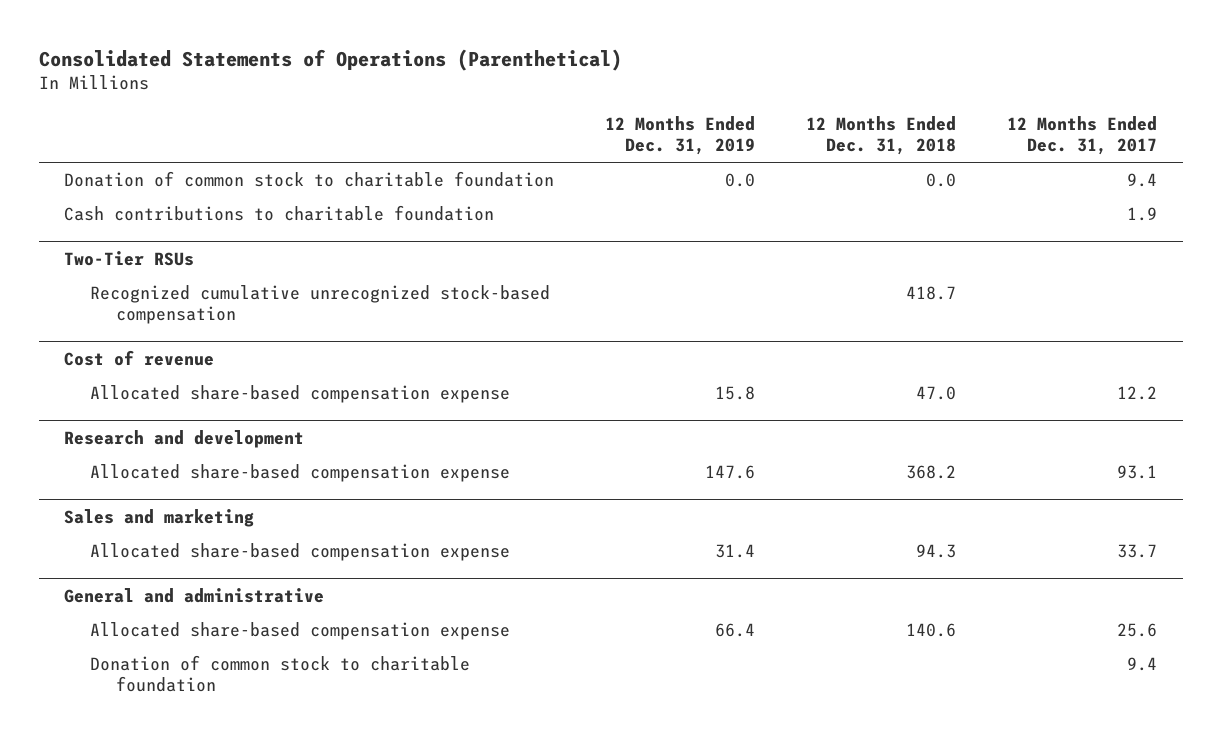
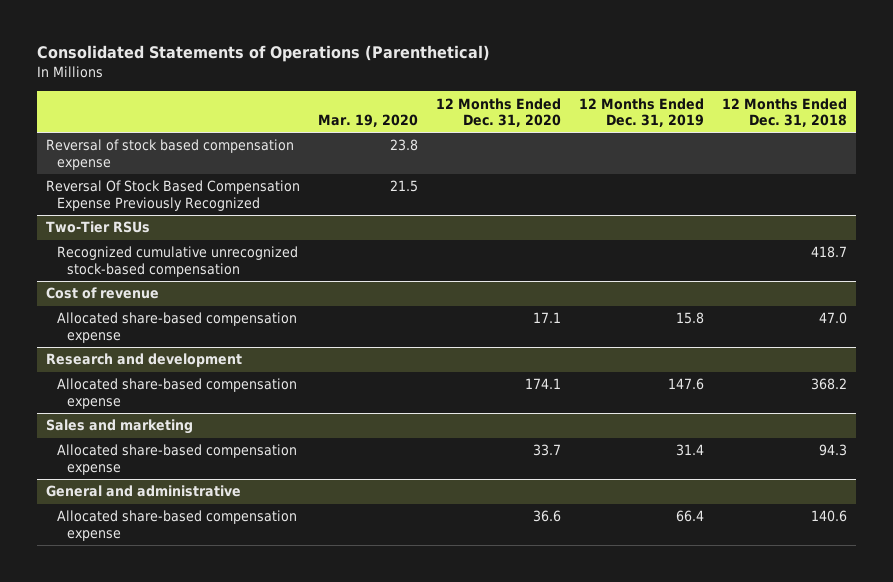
- | 12 Months Ended Dec. 31, 2019 | 12 Months Ended Dec. 31, 2018 | 12 Months Ended Dec. 31, 2017
+ | Mar. 19, 2020 | 12 Months Ended Dec. 31, 2020 | 12 Months Ended Dec. 31, 2019 | 12 Months Ended Dec. 31, 2018
- Donation of common stock to charitable foundation | 0.0 | 0.0 | 9.4
- Cash contributions to charitable foundation | | | 1.9
+ Reversal of stock based compensation expense | 23.8 | | |
+ Reversal Of Stock Based Compensation Expense Previously Recognized | 21.5 | | |
@ General and administrative
- Donation of common stock to charitable foundation | | | 9.4

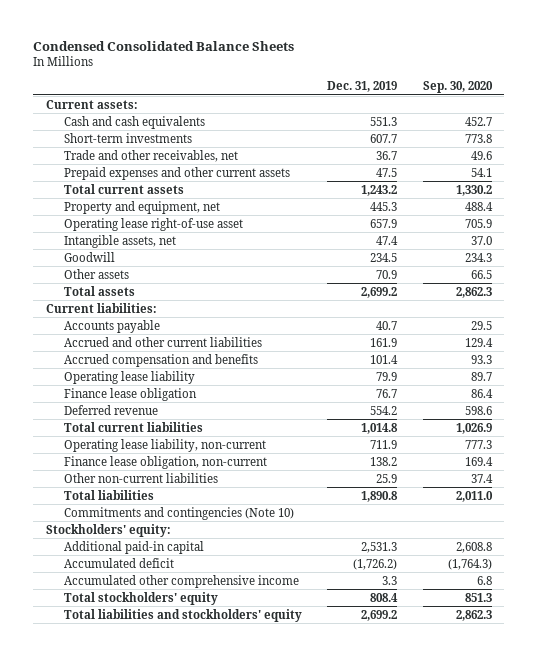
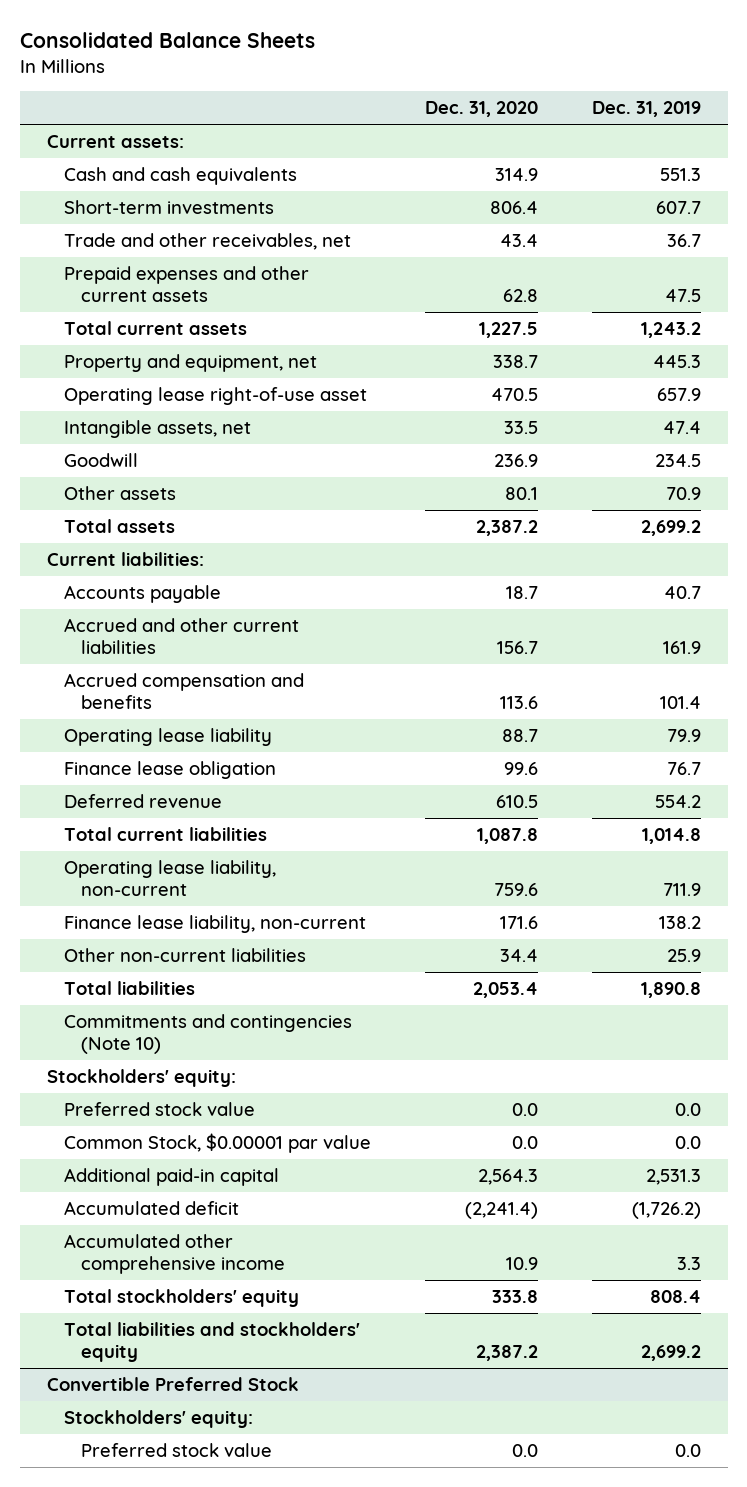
- Condensed Consolidated Balance Sheets
+ Consolidated Balance Sheets
- | Dec. 31, 2019 | Sep. 30, 2020
+ | Dec. 31, 2020 | Dec. 31, 2019
- Finance lease obligation, non-current | 138.2 | 169.4
+ Finance lease liability, non-current | 171.6 | 138.2
+ Preferred stock value | 0.0 | 0.0
+ Common Stock, $0.00001 par value | 0.0 | 0.0
+ Convertible Preferred Stock
+ Stockholders' equity:
+ Preferred stock value | 0.0 | 0.0

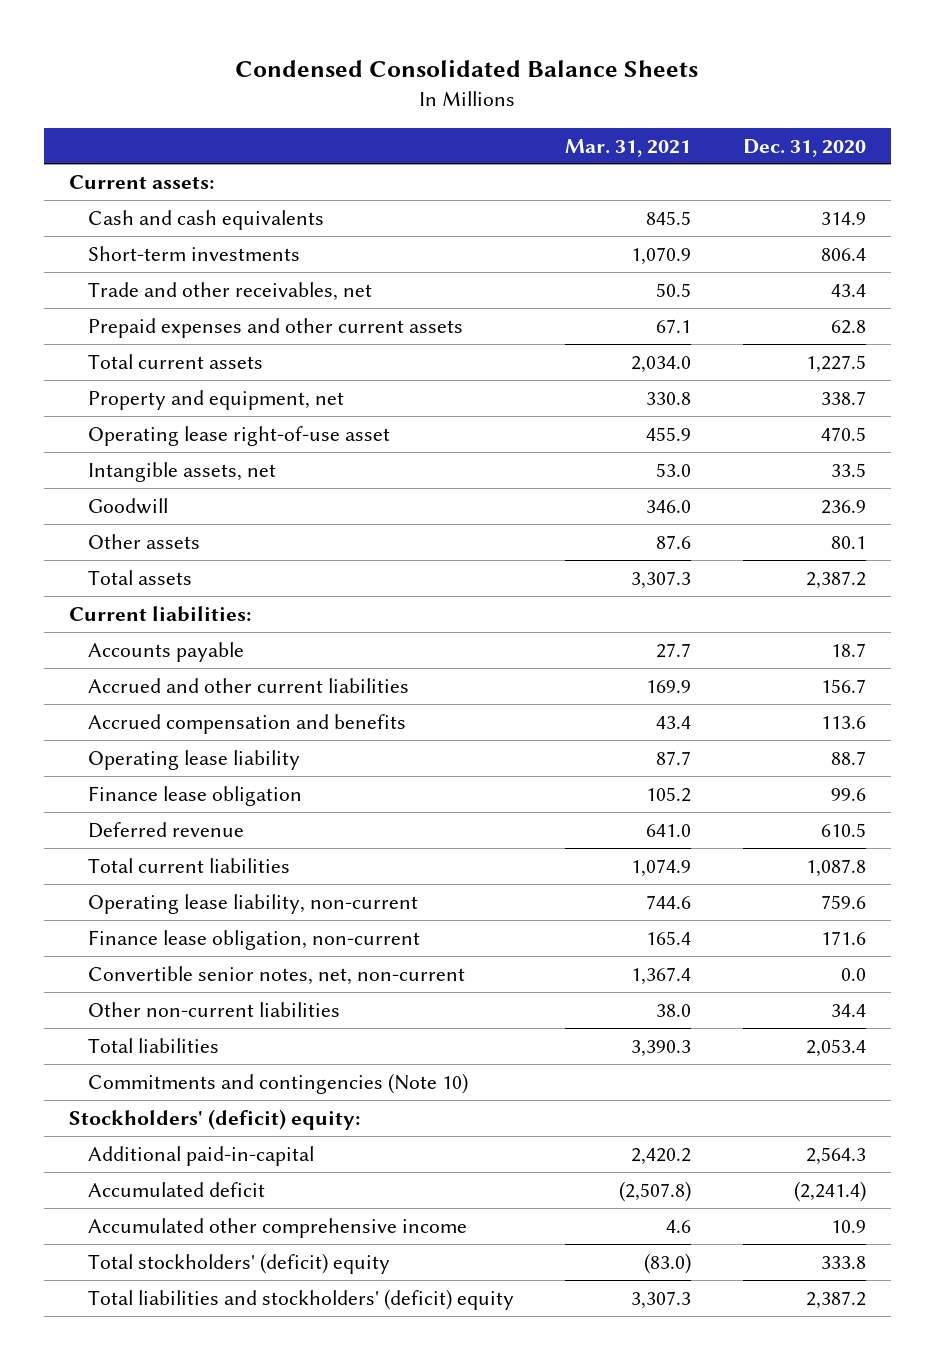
- Consolidated Balance Sheets
+ Condensed Consolidated Balance Sheets
- | Dec. 31, 2020 | Dec. 31, 2019
+ | Mar. 31, 2021 | Dec. 31, 2020
- Finance lease liability, non-current | 171.6 | 138.2
+ Finance lease obligation, non-current | 165.4 | 171.6
+ Convertible senior notes, net, non-current | 1,367.4 | 0.0
- Stockholders' equity:
- Preferred stock value | 0.0 | 0.0
- Common Stock, $0.00001 par value | 0.0 | 0.0
- Additional paid-in capital | 2,564.3 | 2,531.3
+ Stockholders' (deficit) equity:
+ Additional paid-in-capital | 2,420.2 | 2,564.3
- Total stockholders' equity | 333.8 | 808.4
- Total liabilities and stockholders' equity | 2,387.2 | 2,699.2
- Convertible Preferred Stock
- Stockholders' equity:
- Preferred stock value | 0.0 | 0.0
+ Total stockholders' (deficit) equity | (83.0) | 333.8
+ Total liabilities and stockholders' (deficit) equity | 3,307.3 | 2,387.2

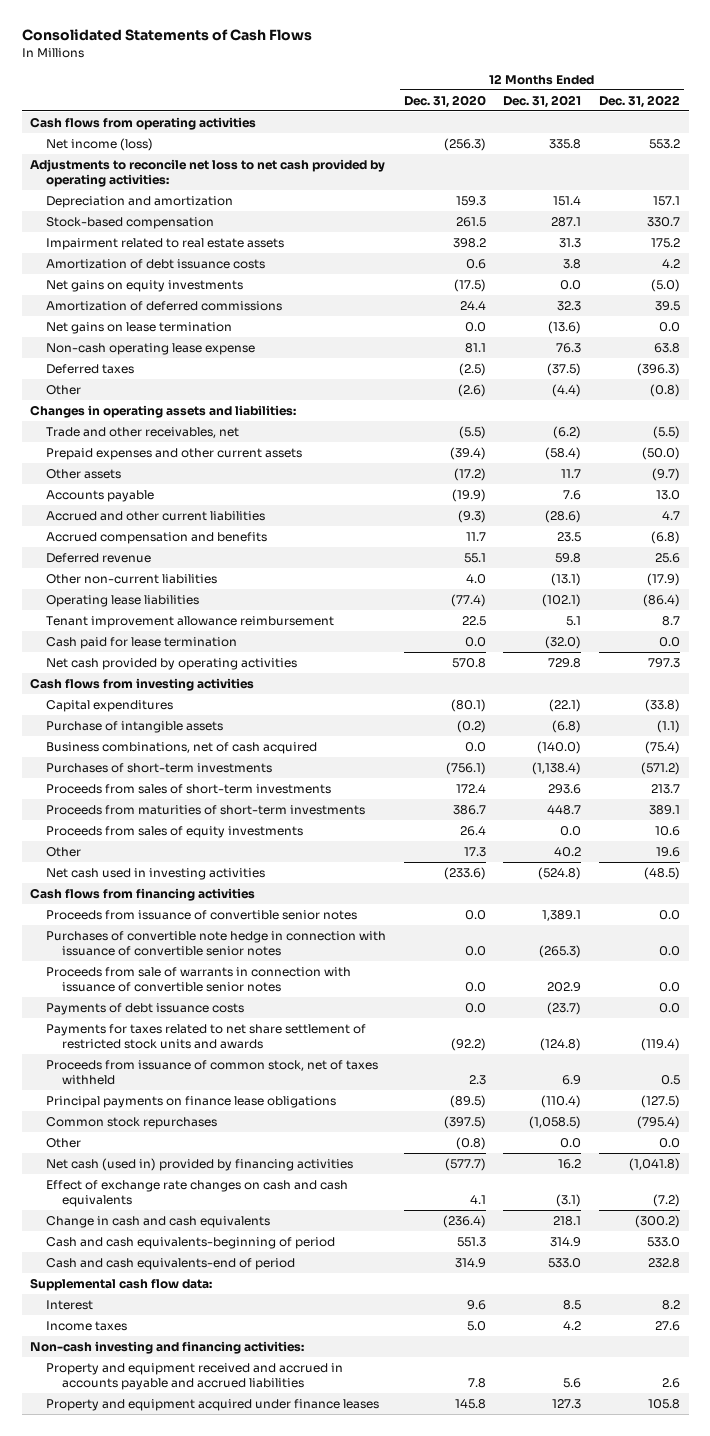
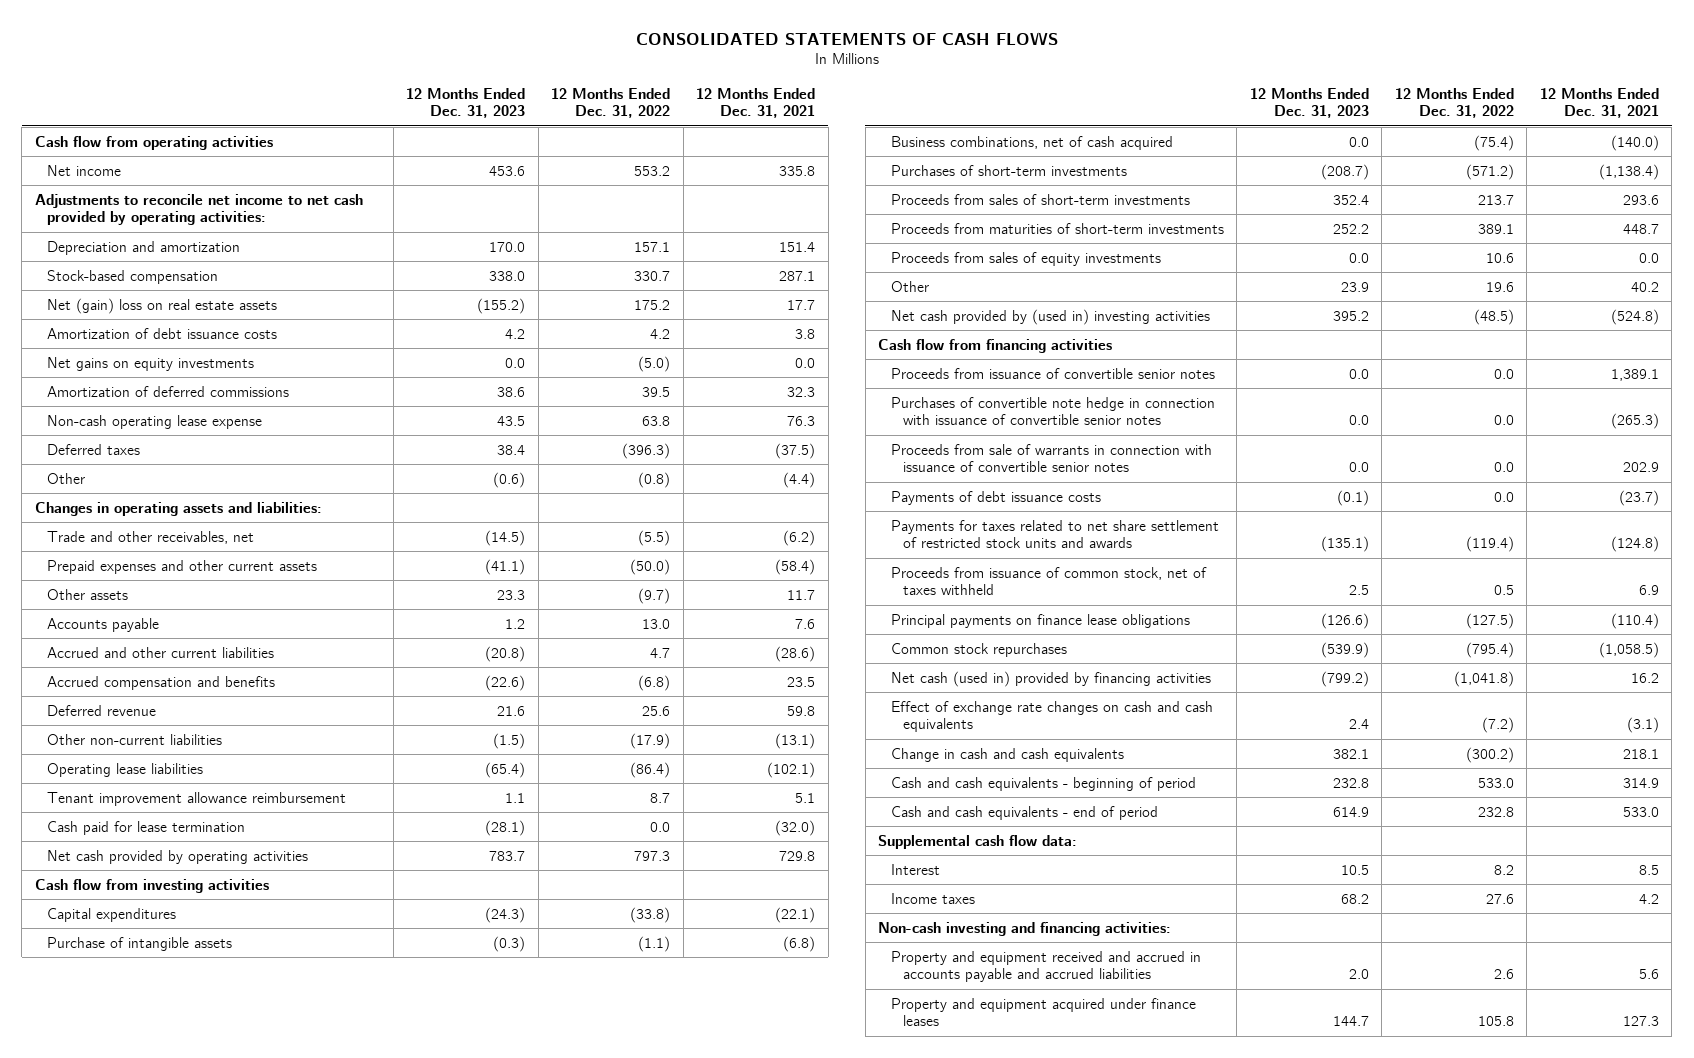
- Consolidated Statements of Cash Flows
+ CONSOLIDATED STATEMENTS OF CASH FLOWS
- | 12 Months Ended Dec. 31, 2020 | 12 Months Ended Dec. 31, 2021 | 12 Months Ended Dec. 31, 2022
+ | 12 Months Ended Dec. 31, 2023 | 12 Months Ended Dec. 31, 2022 | 12 Months Ended Dec. 31, 2021
- Cash flows from operating activities
- Net income (loss) | (256.3) | 335.8 | 553.2
- Adjustments to reconcile net loss to net cash provided by operating activities:
+ Cash flow from operating activities
+ Net income | 453.6 | 553.2 | 335.8
+ Adjustments to reconcile net income to net cash provided by operating activities:
- Impairment related to real estate assets | 398.2 | 31.3 | 175.2
+ Net (gain) loss on real estate assets | (155.2) | 175.2 | 17.7
- Net gains on lease termination | 0.0 | (13.6) | 0.0
- Cash flows from investing activities
+ Cash flow from investing activities
- Net cash used in investing activities | (233.6) | (524.8) | (48.5)
- Cash flows from financing activities
+ Net cash provided by (used in) investing activities | 395.2 | (48.5) | (524.8)
+ Cash flow from financing activities
- Other | (0.8) | 0.0 | 0.0
- Cash and cash equivalents-beginning of period | 551.3 | 314.9 | 533.0
- Cash and cash equivalents-end of period | 314.9 | 533.0 | 232.8
+ Cash and cash equivalents - beginning of period | 232.8 | 533.0 | 314.9
+ Cash and cash equivalents - end of period | 614.9 | 232.8 | 533.0

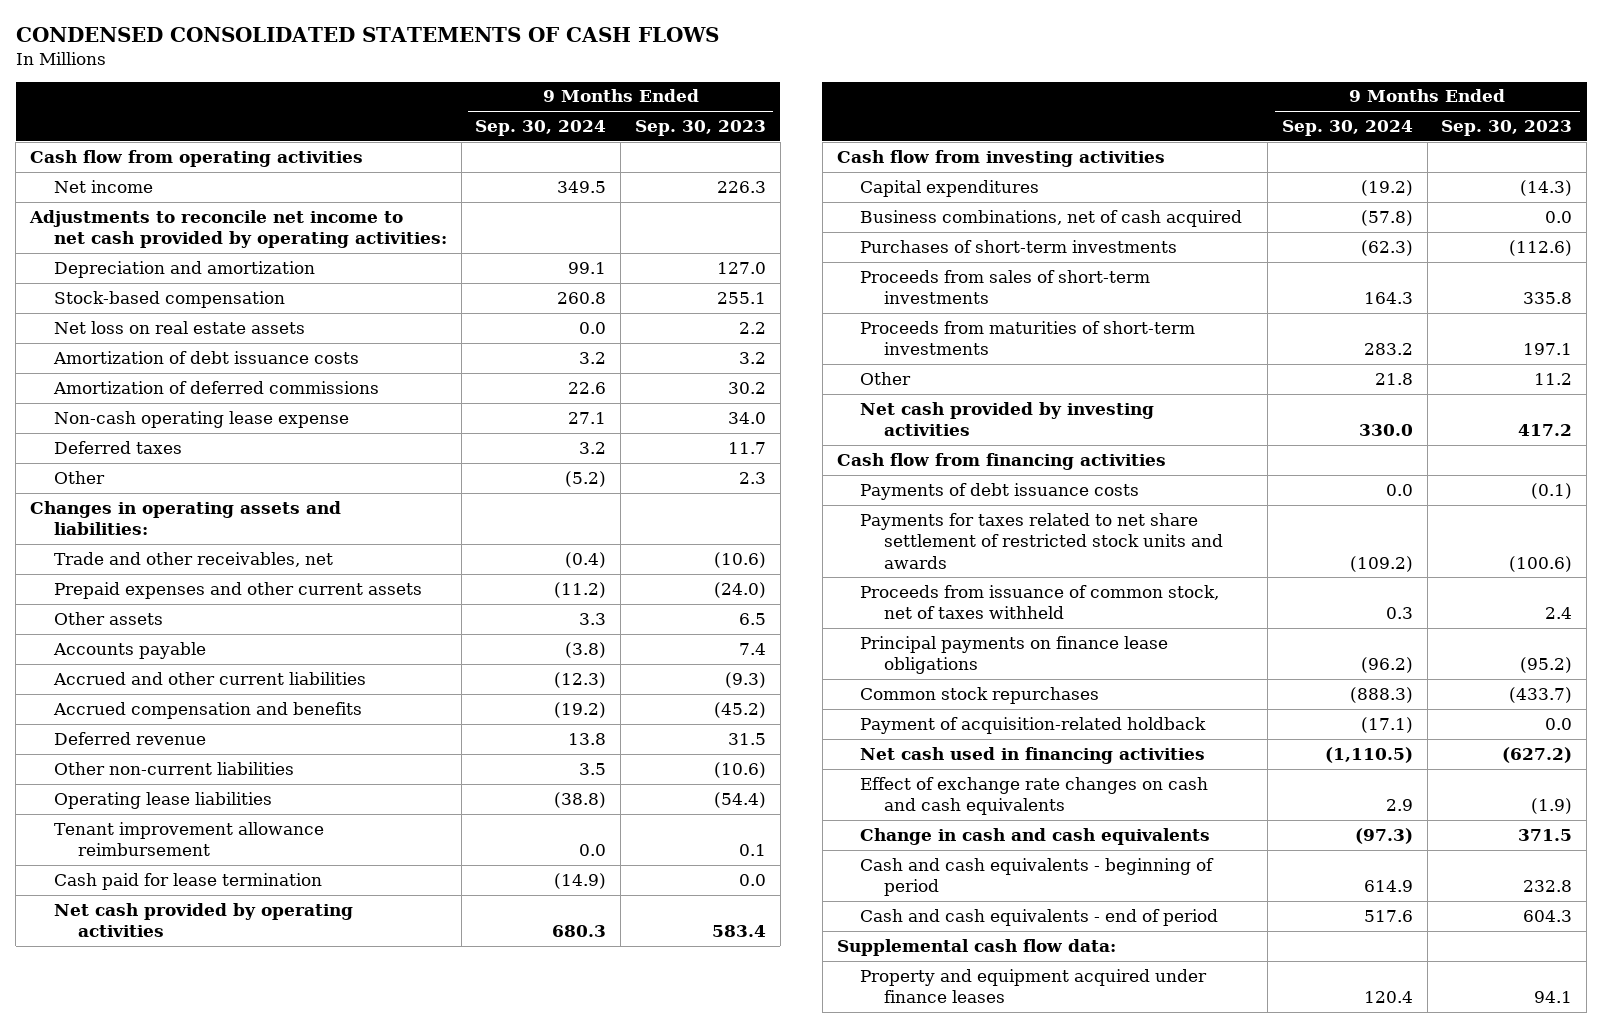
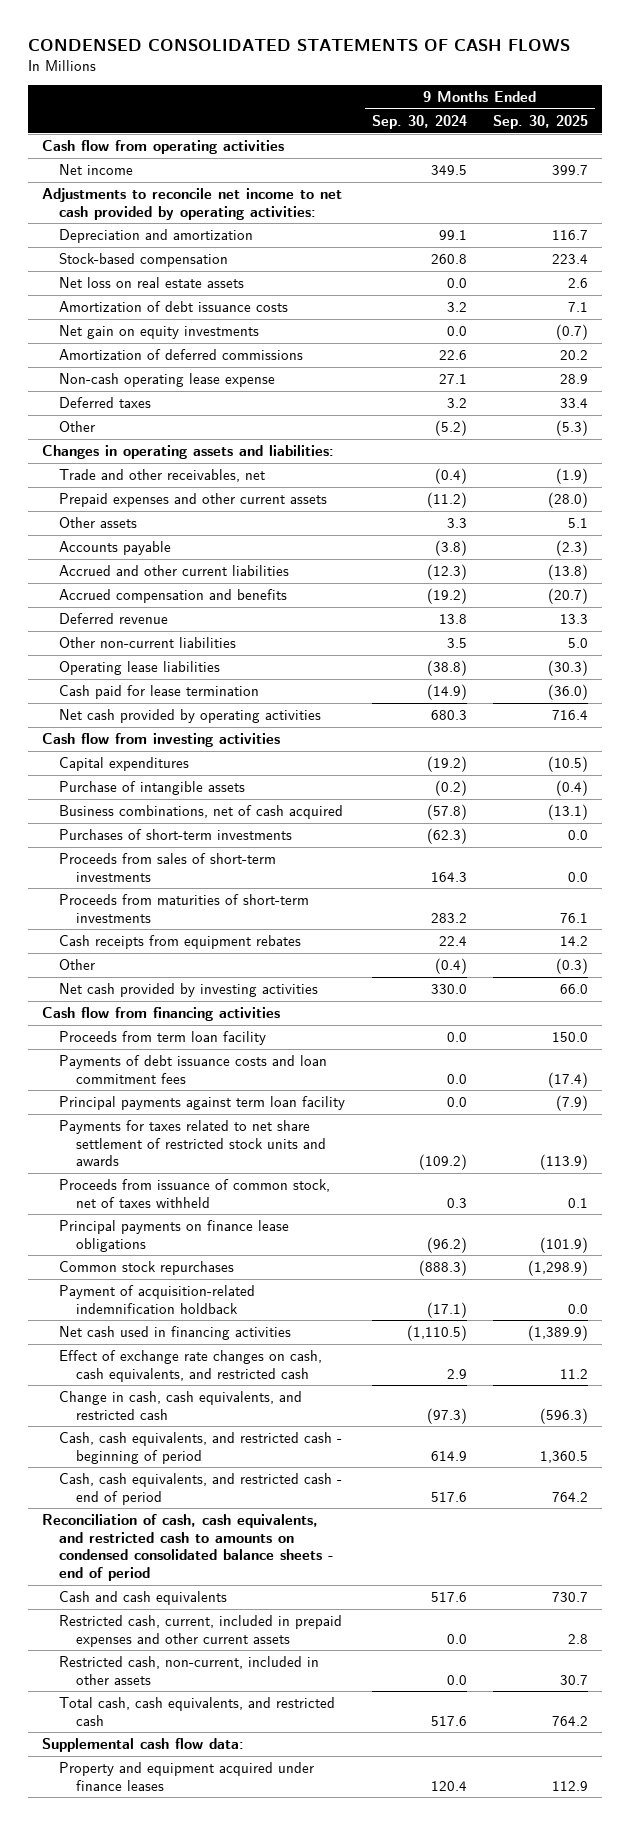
- | 9 Months Ended Sep. 30, 2024 | 9 Months Ended Sep. 30, 2023
+ | 9 Months Ended Sep. 30, 2024 | 9 Months Ended Sep. 30, 2025
+ Net gain on equity investments | 0.0 | (0.7)
- Tenant improvement allowance reimbursement | 0.0 | 0.1
+ Purchase of intangible assets | (0.2) | (0.4)
- Other | 21.8 | 11.2
+ Cash receipts from equipment rebates | 22.4 | 14.2
+ Other | (0.4) | (0.3)
- Payments of debt issuance costs | 0.0 | (0.1)
+ Proceeds from term loan facility | 0.0 | 150.0
+ Payments of debt issuance costs and loan commitment fees | 0.0 | (17.4)
+ Principal payments against term loan facility | 0.0 | (7.9)
- Payment of acquisition-related holdback | (17.1) | 0.0
+ Payment of acquisition-related indemnification holdback | (17.1) | 0.0
- Effect of exchange rate changes on cash and cash equivalents | 2.9 | (1.9)
- Change in cash and cash equivalents | (97.3) | 371.5
- Cash and cash equivalents - beginning of period | 614.9 | 232.8
- Cash and cash equivalents - end of period | 517.6 | 604.3
+ Effect of exchange rate changes on cash, cash equivalents, and restricted cash | 2.9 | 11.2
+ Change in cash, cash equivalents, and restricted cash | (97.3) | (596.3)
+ Cash, cash equivalents, and restricted cash - beginning of period | 614.9 | 1,360.5
+ Cash, cash equivalents, and restricted cash - end of period | 517.6 | 764.2
+ Reconciliation of cash, cash equivalents, and restricted cash to amounts on condensed consolidated balance sheets - end of period
+ Cash and cash equivalents | 517.6 | 730.7
+ Restricted cash, current, included in prepaid expenses and other current assets | 0.0 | 2.8
+ Restricted cash, non-current, included in other assets | 0.0 | 30.7
+ Total cash, cash equivalents, and restricted cash | 517.6 | 764.2

